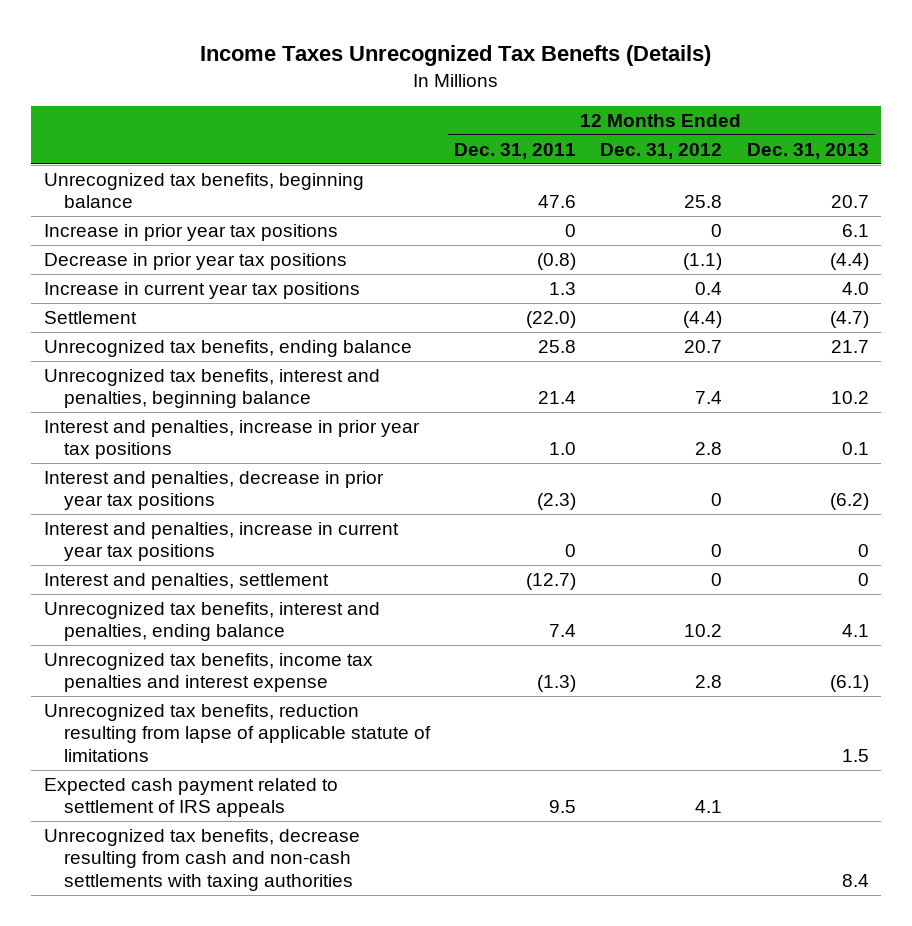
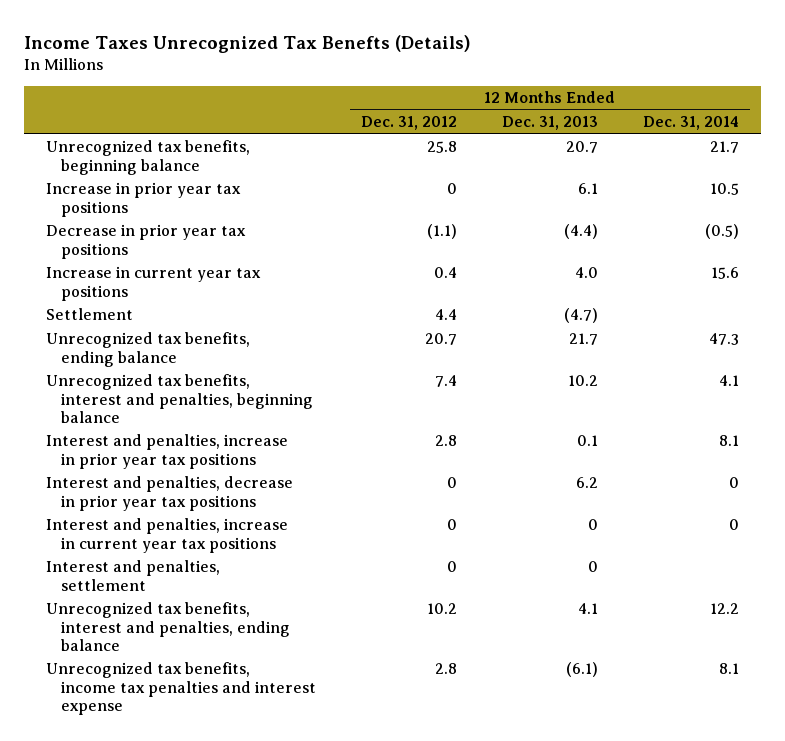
- | 12 Months Ended Dec. 31, 2011 | 12 Months Ended Dec. 31, 2012 | 12 Months Ended Dec. 31, 2013
+ | 12 Months Ended Dec. 31, 2012 | 12 Months Ended Dec. 31, 2013 | 12 Months Ended Dec. 31, 2014
- Settlement | (22.0) | (4.4) | (4.7)
+ Settlement | 4.4 | (4.7) |
- Interest and penalties, decrease in prior year tax positions | (2.3) | 0 | (6.2)
+ Interest and penalties, decrease in prior year tax positions | 0 | 6.2 | 0
- Unrecognized tax benefits, reduction resulting from lapse of applicable statute of limitations | | | 1.5
- Expected cash payment related to settlement of IRS appeals | 9.5 | 4.1 |
- Unrecognized tax benefits, decrease resulting from cash and non-cash settlements with taxing authorities | | | 8.4

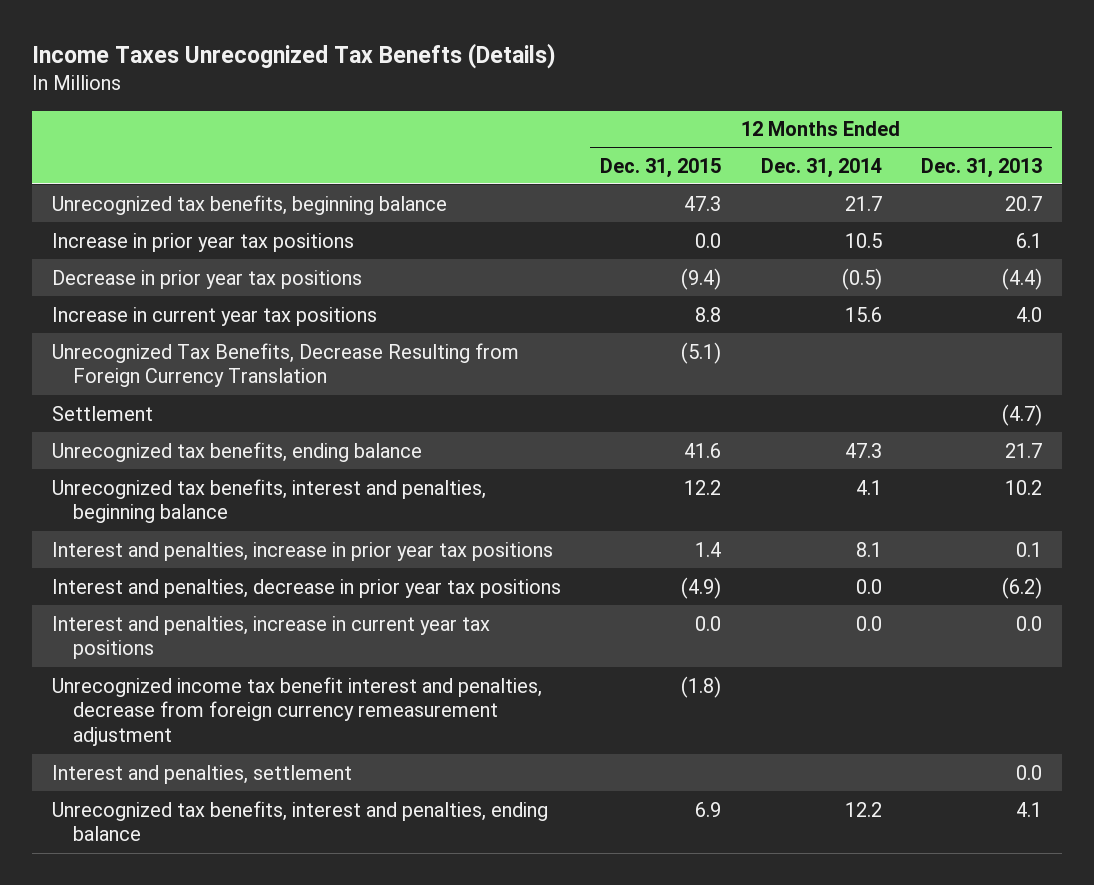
- | 12 Months Ended Dec. 31, 2012 | 12 Months Ended Dec. 31, 2013 | 12 Months Ended Dec. 31, 2014
+ | 12 Months Ended Dec. 31, 2015 | 12 Months Ended Dec. 31, 2014 | 12 Months Ended Dec. 31, 2013
+ Unrecognized Tax Benefits, Decrease Resulting from Foreign Currency Translation | (5.1) | |
- Interest and penalties, decrease in prior year tax positions | 0 | 6.2 | 0
- Interest and penalties, increase in current year tax positions | 0 | 0 | 0
- Interest and penalties, settlement | 0 | 0 |
+ Interest and penalties, decrease in prior year tax positions | (4.9) | 0.0 | (6.2)
+ Interest and penalties, increase in current year tax positions | 0.0 | 0.0 | 0.0
+ Unrecognized income tax benefit interest and penalties, decrease from foreign currency remeasurement adjustment | (1.8) | |
+ Interest and penalties, settlement | | | 0.0
- Unrecognized tax benefits, income tax penalties and interest expense | 2.8 | (6.1) | 8.1

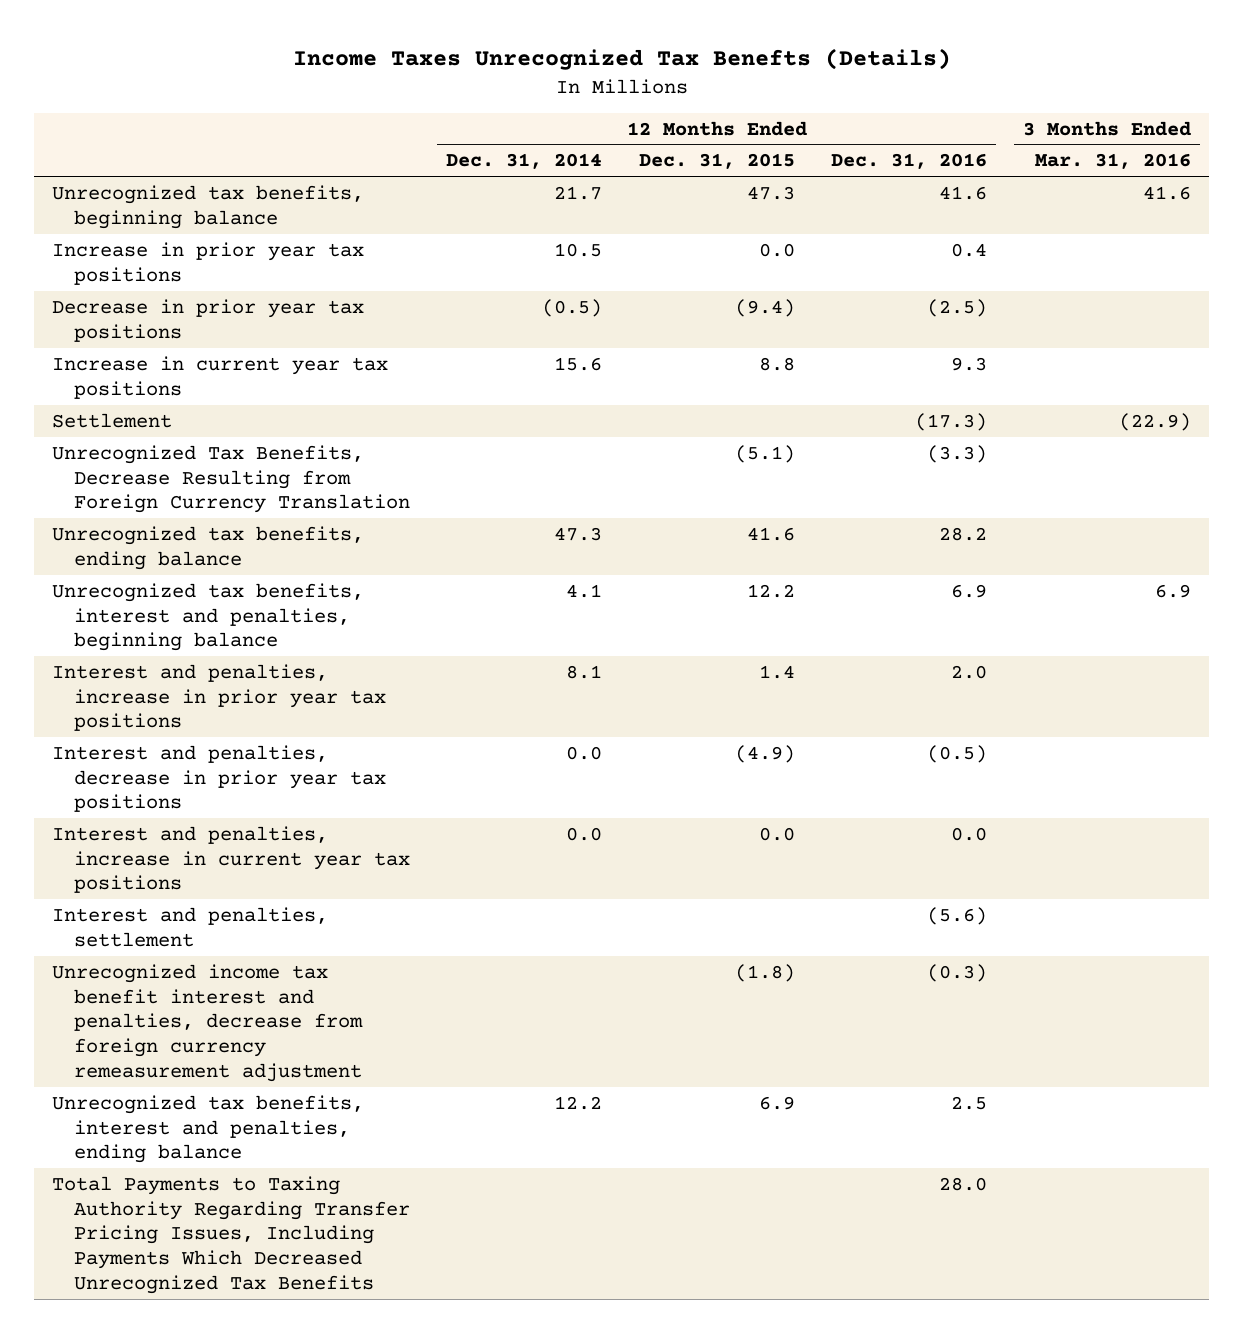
- | 12 Months Ended Dec. 31, 2015 | 12 Months Ended Dec. 31, 2014 | 12 Months Ended Dec. 31, 2013
+ | 12 Months Ended Dec. 31, 2014 | 12 Months Ended Dec. 31, 2015 | 12 Months Ended Dec. 31, 2016 | 3 Months Ended Mar. 31, 2016
moved down: Unrecognized Tax Benefits, Decrease Resulting from Foreign Currency Translation | | (5.1) | (3.3) |
moved down: Unrecognized income tax benefit interest and penalties, decrease from foreign currency remeasurement adjustment | | (1.8) | (0.3) |
+ Total Payments to Taxing Authority Regarding Transfer Pricing Issues, Including Payments Which Decreased Unrecognized Tax Benefits | | | 28.0 |

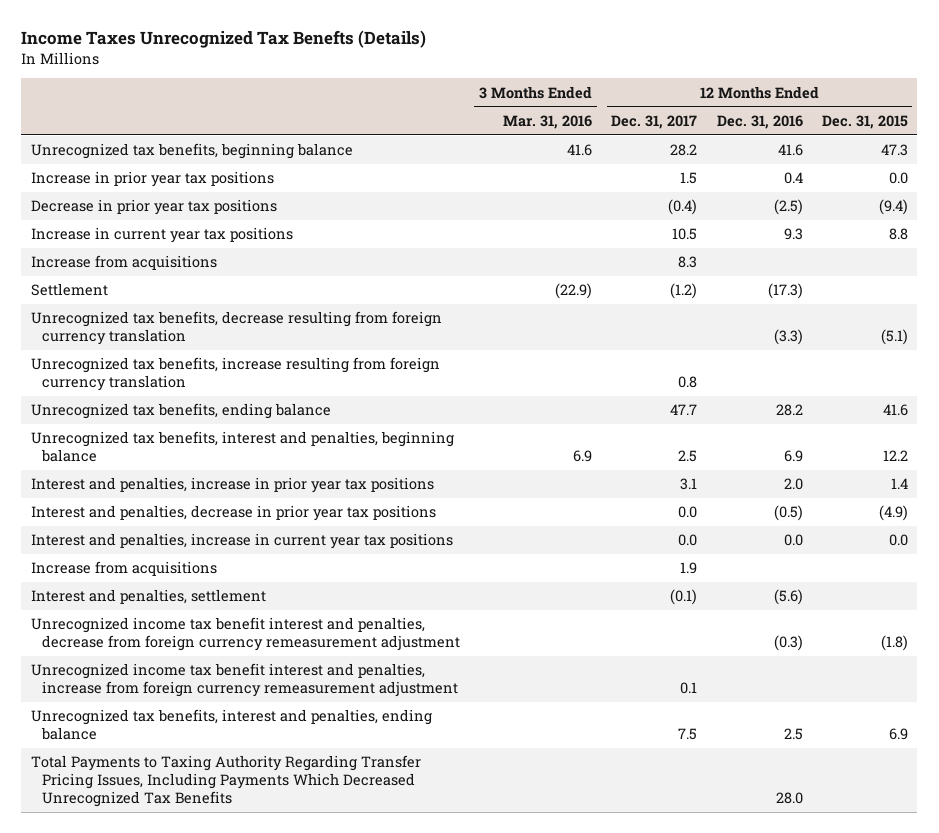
- | 12 Months Ended Dec. 31, 2014 | 12 Months Ended Dec. 31, 2015 | 12 Months Ended Dec. 31, 2016 | 3 Months Ended Mar. 31, 2016
+ | 3 Months Ended Mar. 31, 2016 | 12 Months Ended Dec. 31, 2017 | 12 Months Ended Dec. 31, 2016 | 12 Months Ended Dec. 31, 2015
+ Increase from acquisitions | | 8.3 | |
- Unrecognized Tax Benefits, Decrease Resulting from Foreign Currency Translation | | (5.1) | (3.3) |
+ Unrecognized tax benefits, decrease resulting from foreign currency translation | | | (3.3) | (5.1)
+ Unrecognized tax benefits, increase resulting from foreign currency translation | | 0.8 | |
+ Increase from acquisitions | | 1.9 | |
+ Unrecognized income tax benefit interest and penalties, increase from foreign currency remeasurement adjustment | | 0.1 | |

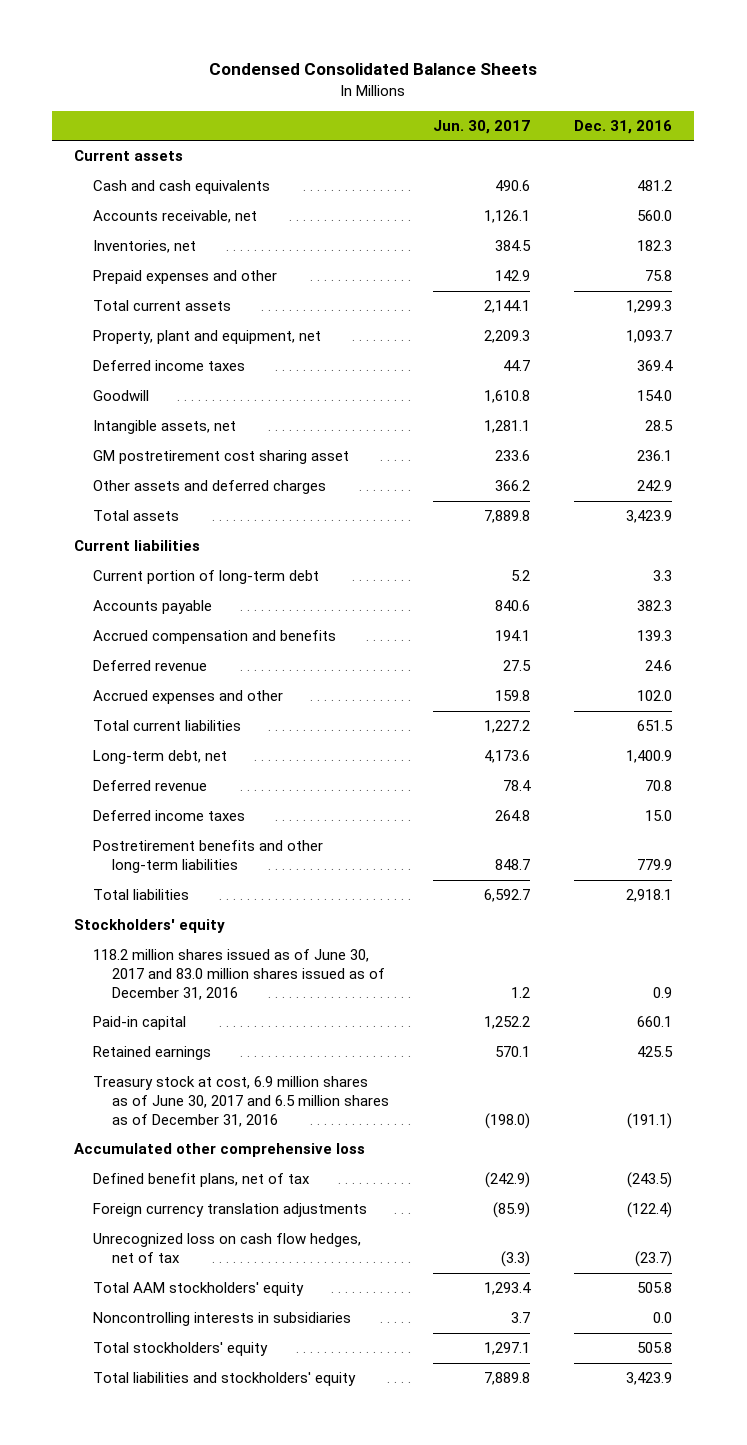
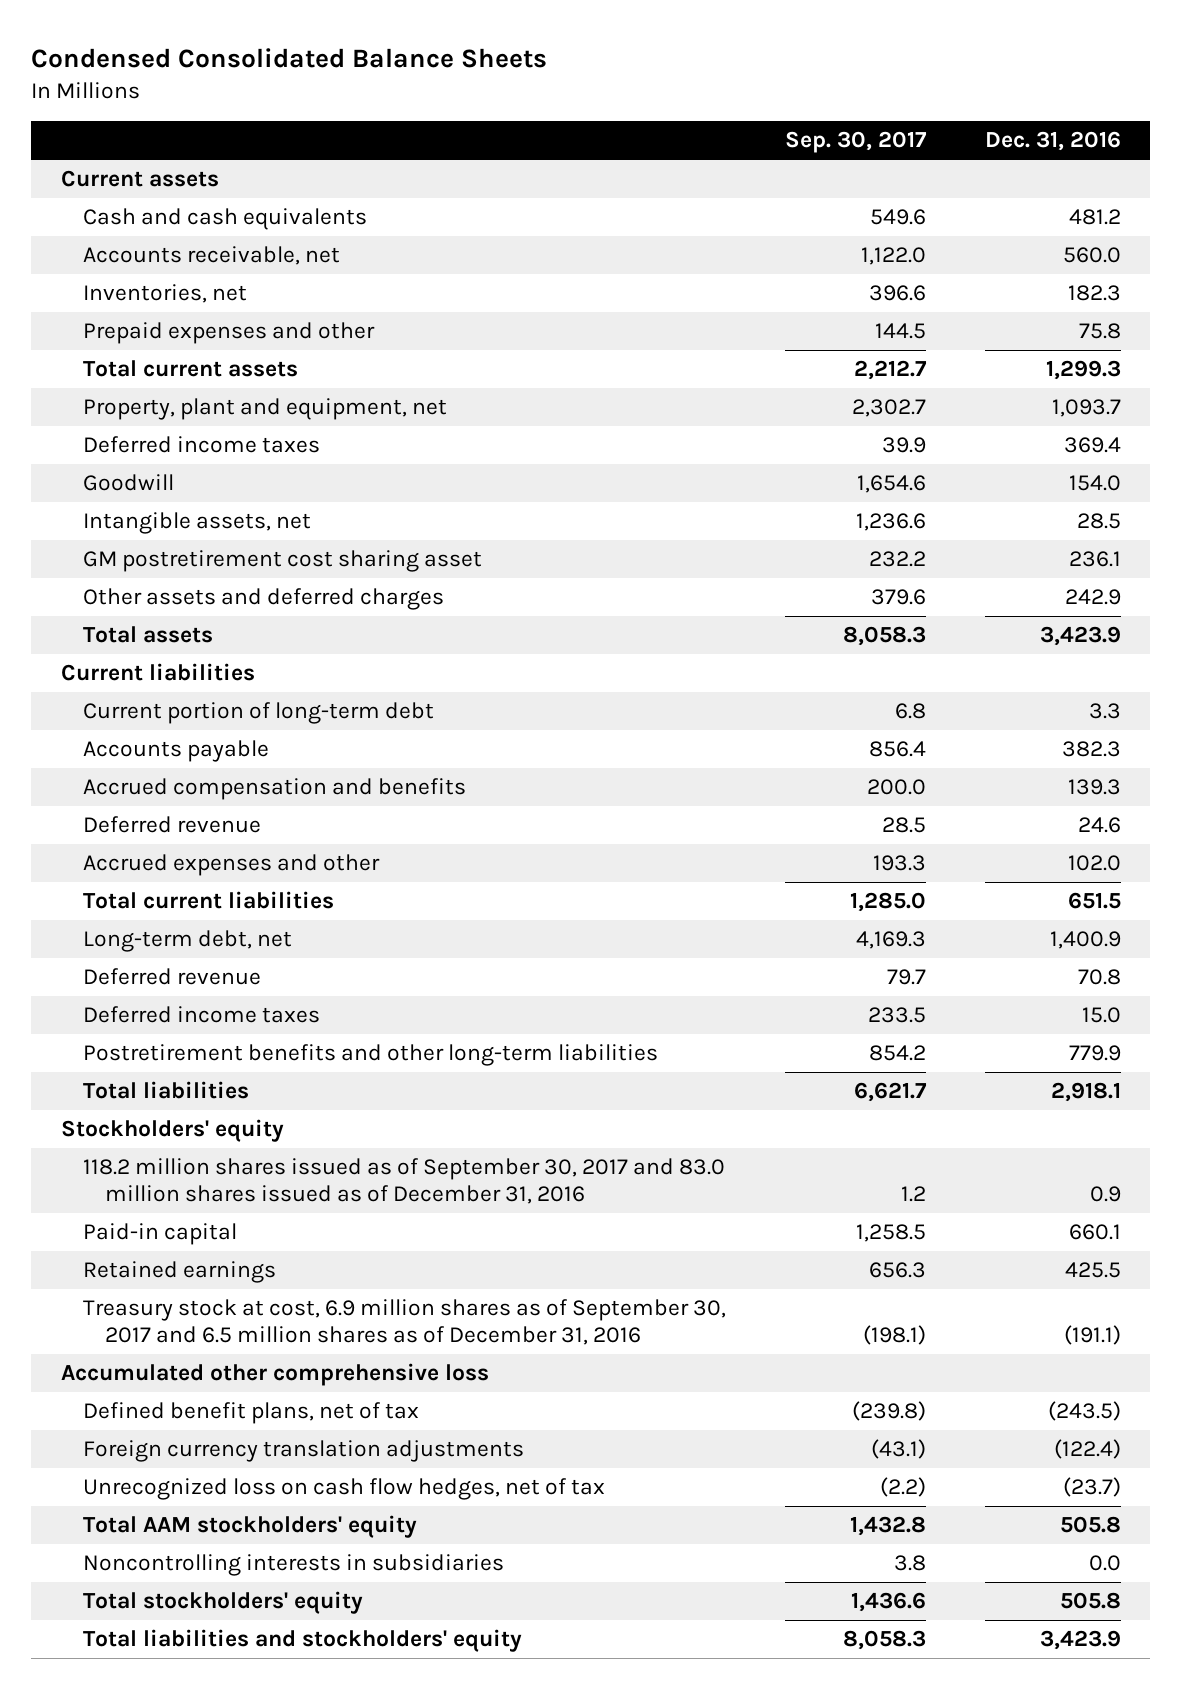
- | Jun. 30, 2017 | Dec. 31, 2016
+ | Sep. 30, 2017 | Dec. 31, 2016
- 118.2 million shares issued as of June 30, 2017 and 83.0 million shares issued as of December 31, 2016 | 1.2 | 0.9
+ 118.2 million shares issued as of September 30, 2017 and 83.0 million shares issued as of December 31, 2016 | 1.2 | 0.9
- Treasury stock at cost, 6.9 million shares as of June 30, 2017 and 6.5 million shares as of December 31, 2016 | (198.0) | (191.1)
+ Treasury stock at cost, 6.9 million shares as of September 30, 2017 and 6.5 million shares as of December 31, 2016 | (198.1) | (191.1)

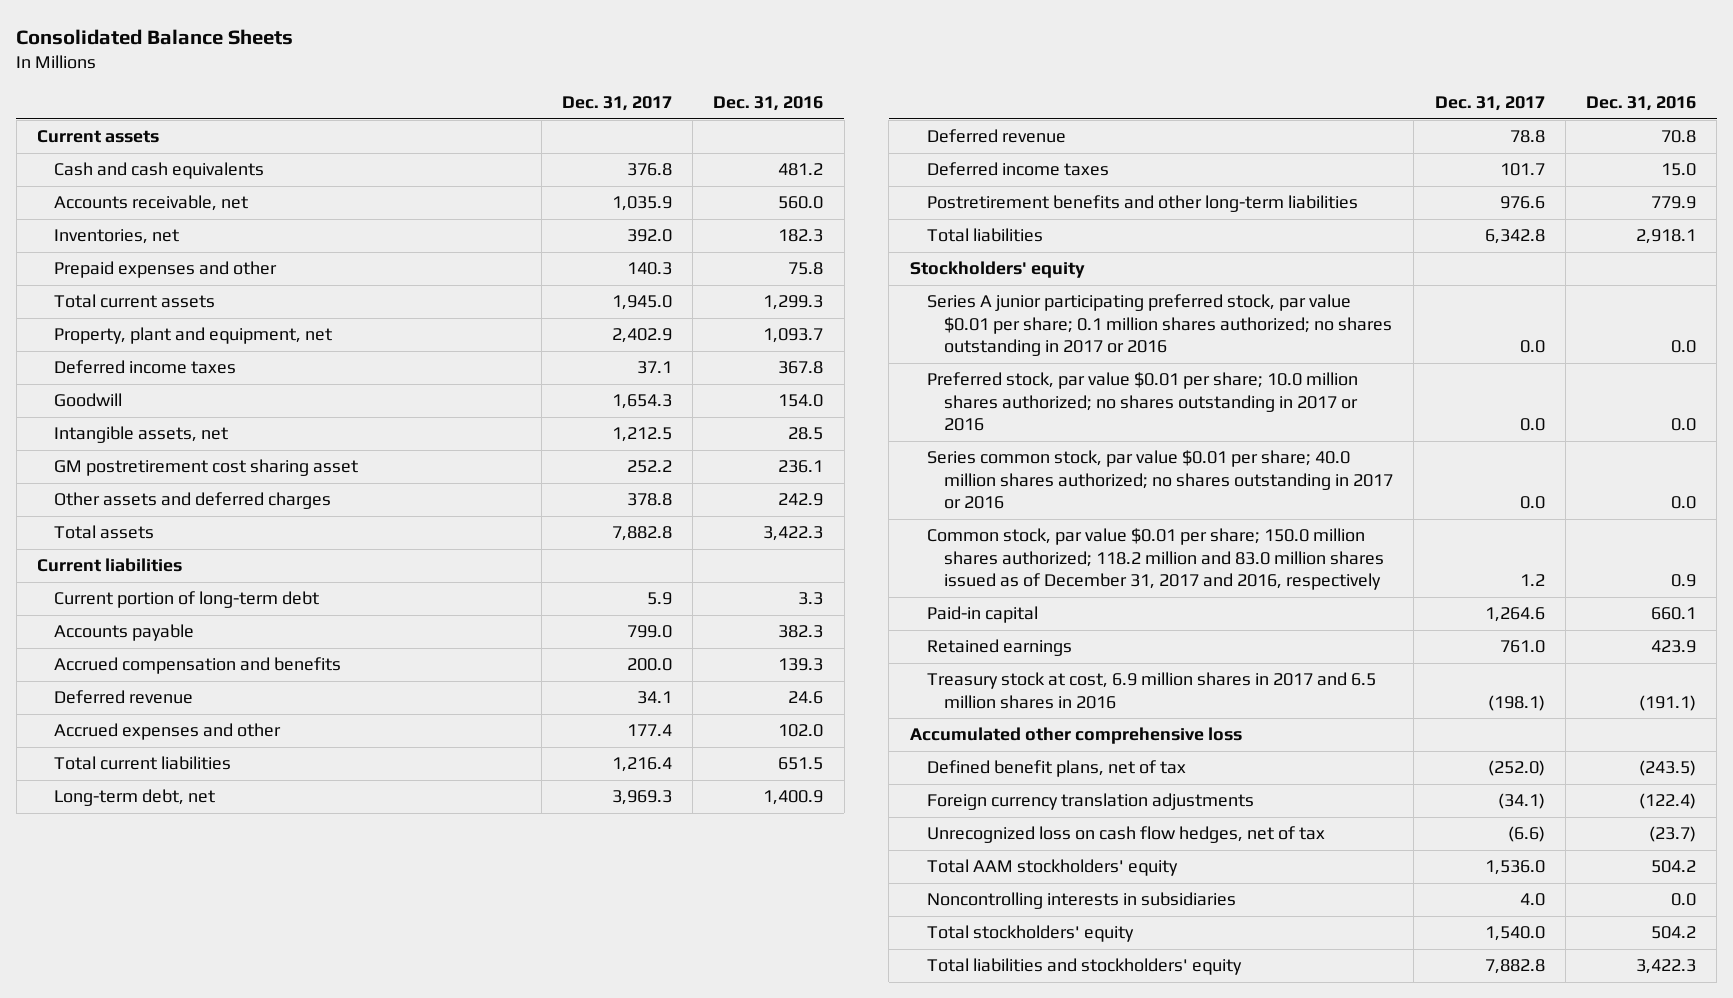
- Condensed Consolidated Balance Sheets
+ Consolidated Balance Sheets
- | Sep. 30, 2017 | Dec. 31, 2016
+ | Dec. 31, 2017 | Dec. 31, 2016
- Deferred income taxes | 39.9 | 369.4
+ Deferred income taxes | 37.1 | 367.8
- Total assets | 8,058.3 | 3,423.9
+ Total assets | 7,882.8 | 3,422.3
- 118.2 million shares issued as of September 30, 2017 and 83.0 million shares issued as of December 31, 2016 | 1.2 | 0.9
+ Series A junior participating preferred stock, par value $0.01 per share; 0.1 million shares authorized; no shares outstanding in 2017 or 2016 | 0.0 | 0.0
+ Preferred stock, par value $0.01 per share; 10.0 million shares authorized; no shares outstanding in 2017 or 2016 | 0.0 | 0.0
+ Series common stock, par value $0.01 per share; 40.0 million shares authorized; no shares outstanding in 2017 or 2016 | 0.0 | 0.0
+ Common stock, par value $0.01 per share; 150.0 million shares authorized; 118.2 million and 83.0 million shares issued as of December 31, 2017 and 2016, respectively | 1.2 | 0.9
- Retained earnings | 656.3 | 425.5
- Treasury stock at cost, 6.9 million shares as of September 30, 2017 and 6.5 million shares as of December 31, 2016 | (198.1) | (191.1)
+ Retained earnings | 761.0 | 423.9
+ Treasury stock at cost, 6.9 million shares in 2017 and 6.5 million shares in 2016 | (198.1) | (191.1)
- Total AAM stockholders' equity | 1,432.8 | 505.8
+ Total AAM stockholders' equity | 1,536.0 | 504.2
- Total stockholders' equity | 1,436.6 | 505.8
- Total liabilities and stockholders' equity | 8,058.3 | 3,423.9
+ Total stockholders' equity | 1,540.0 | 504.2
+ Total liabilities and stockholders' equity | 7,882.8 | 3,422.3

